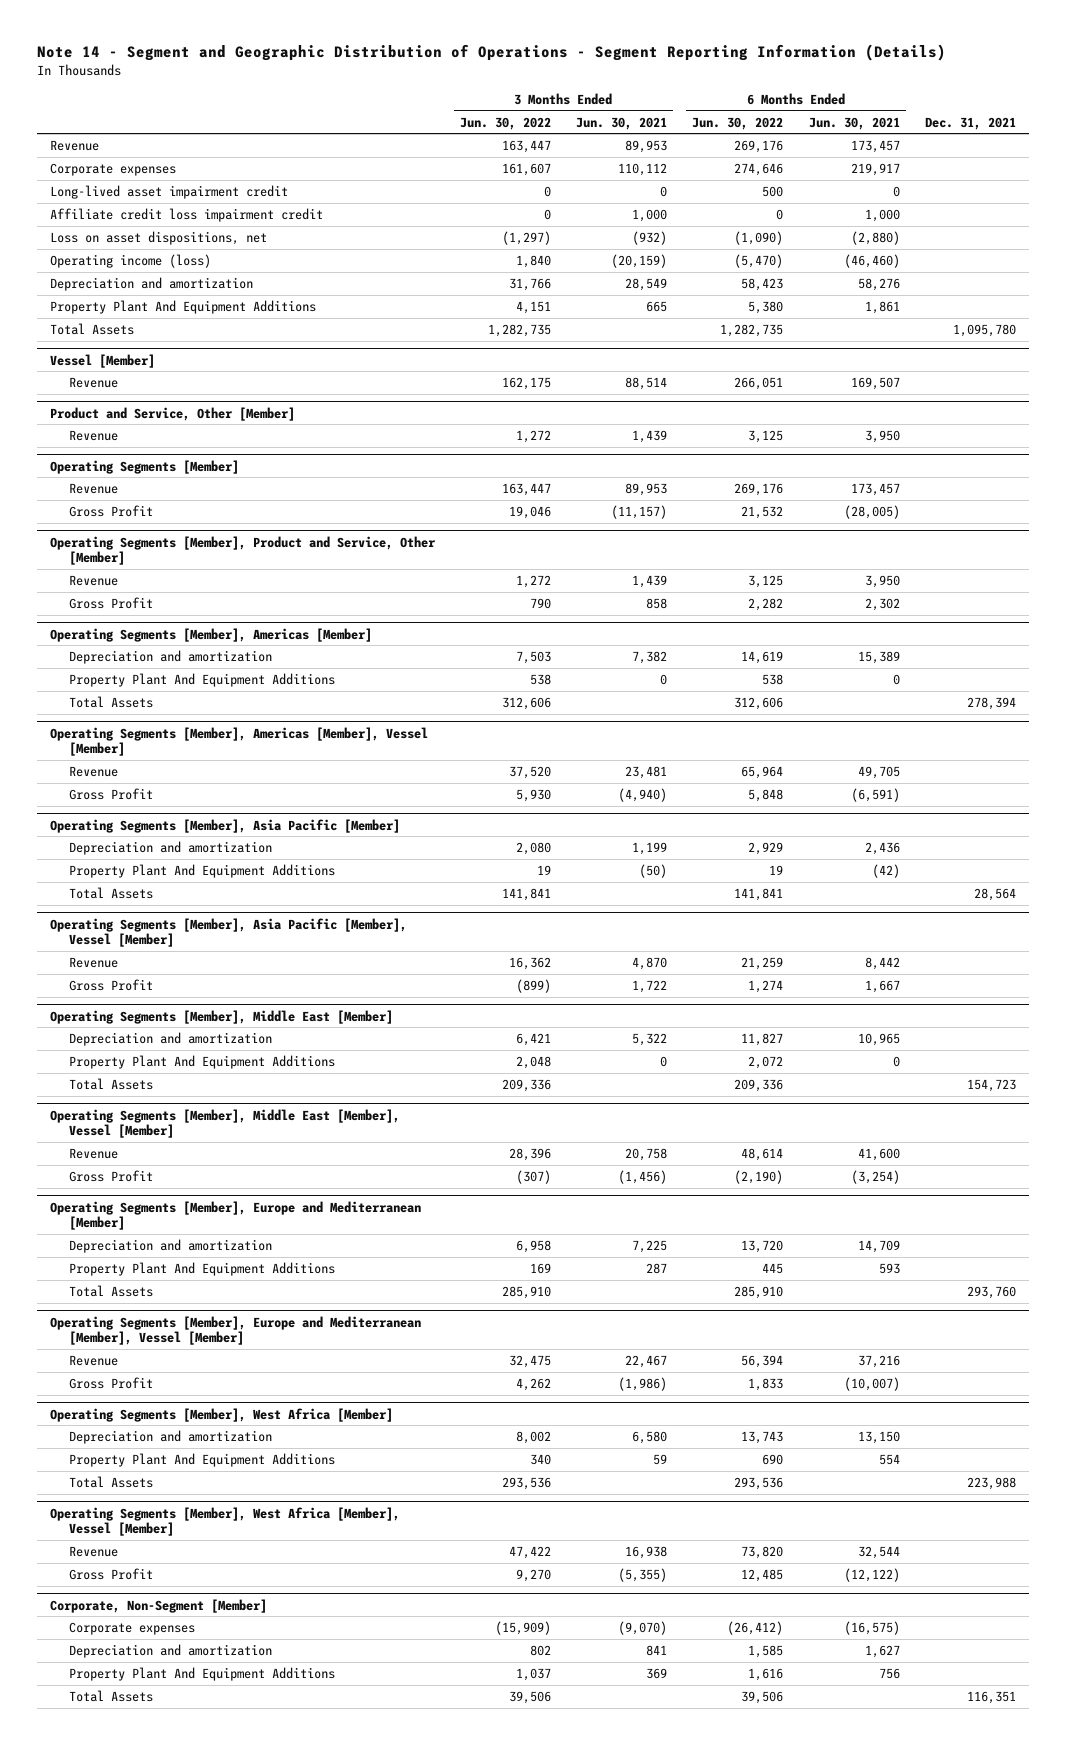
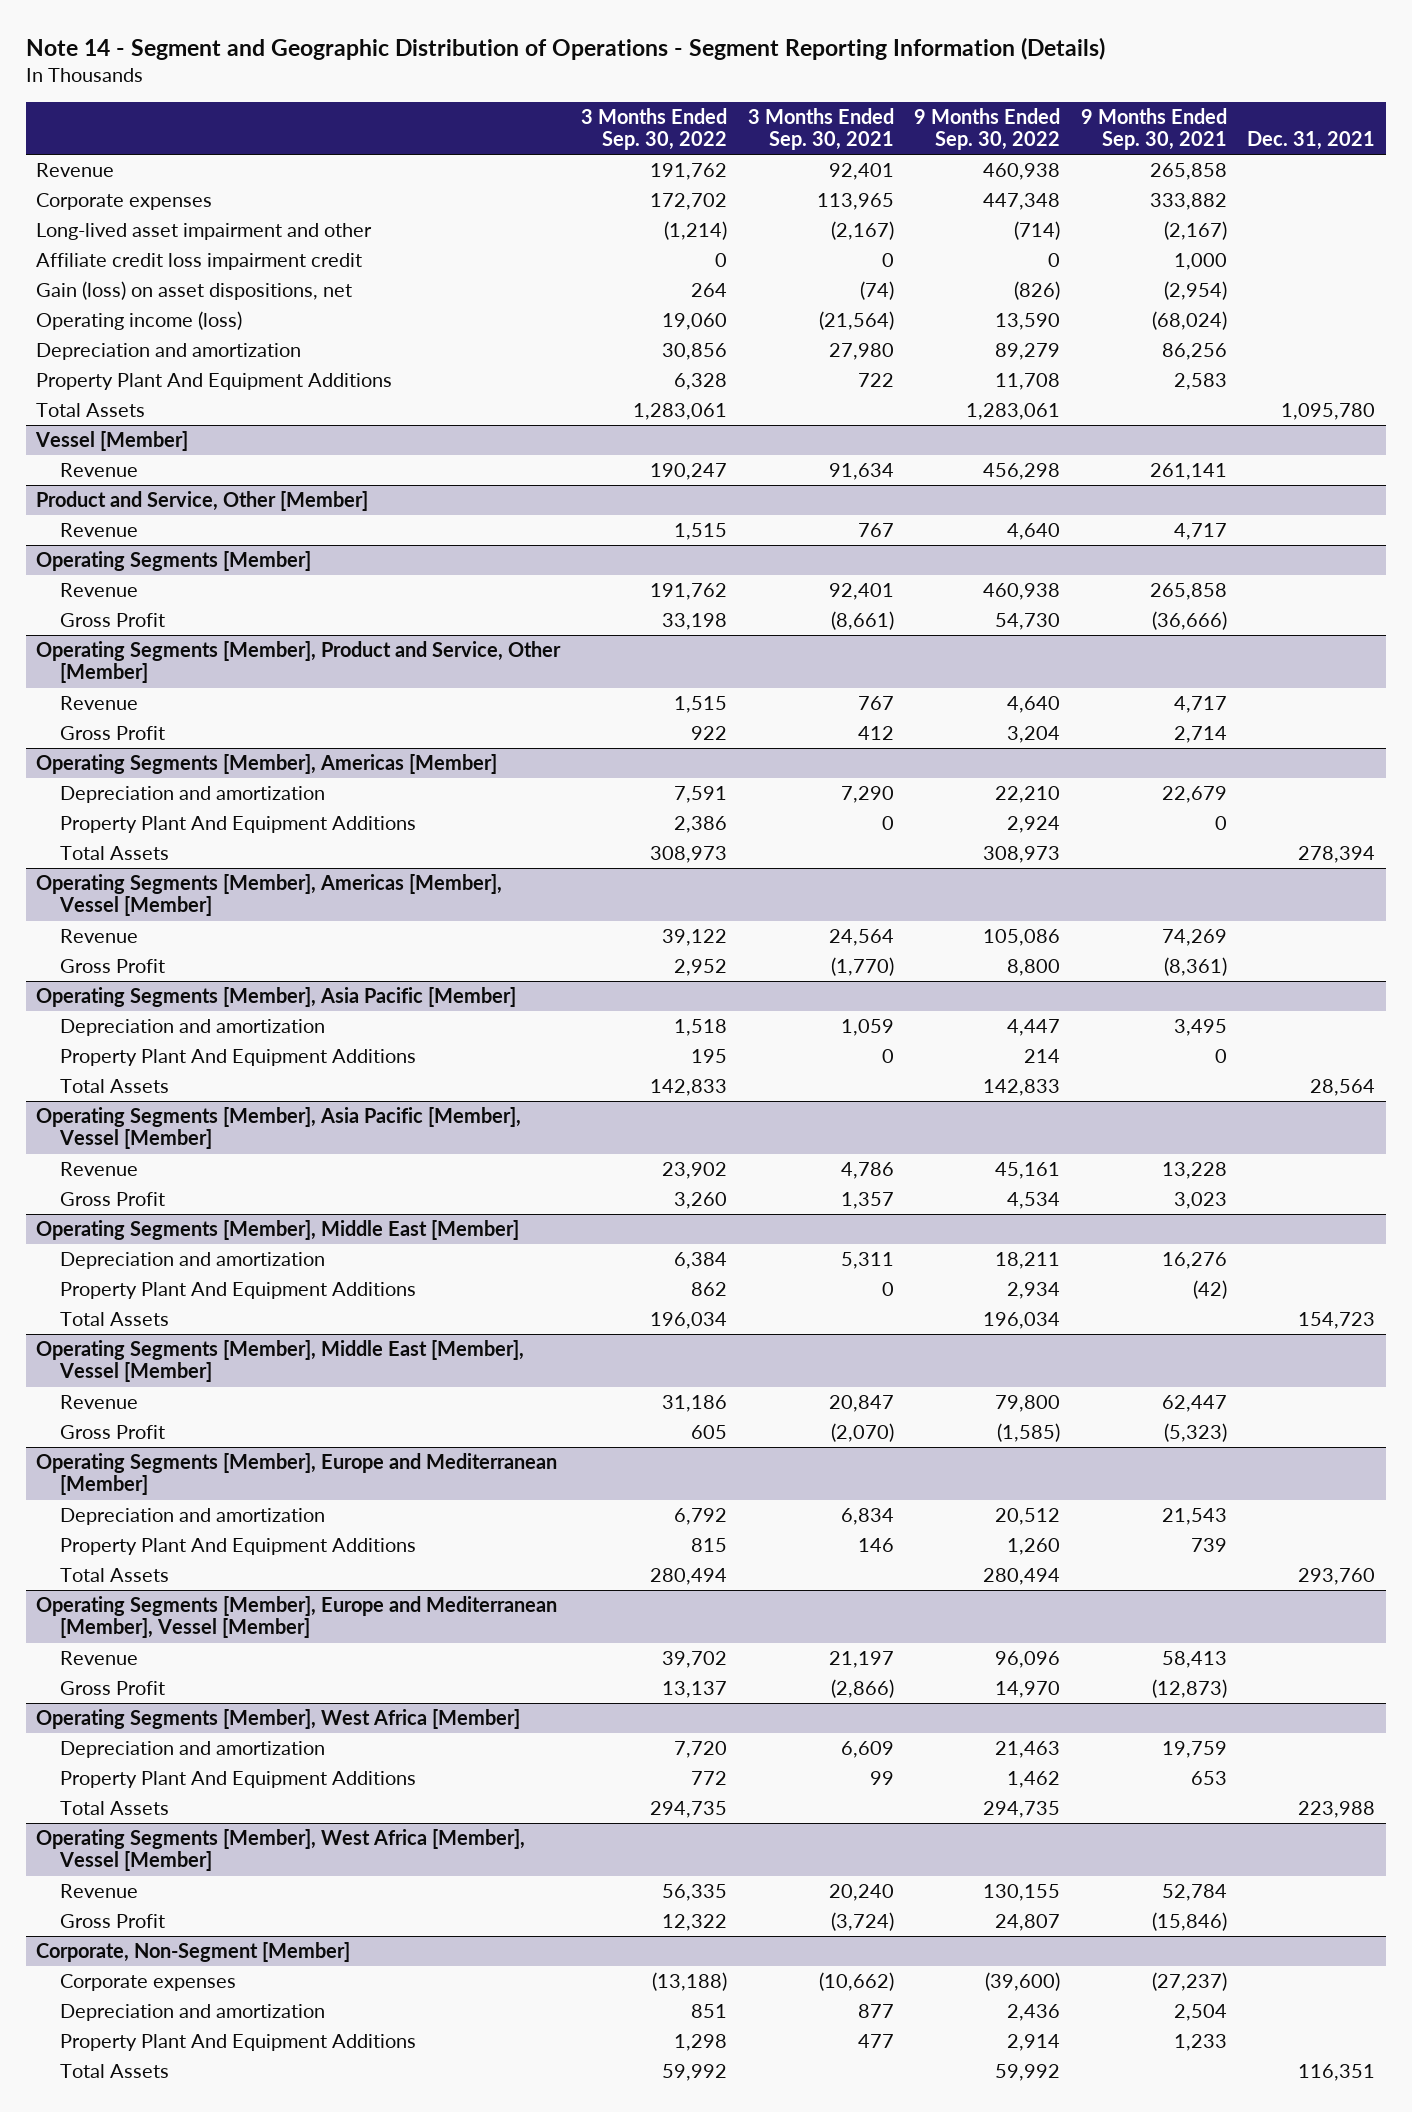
- | 3 Months Ended Jun. 30, 2022 | 3 Months Ended Jun. 30, 2021 | 6 Months Ended Jun. 30, 2022 | 6 Months Ended Jun. 30, 2021 | Dec. 31, 2021
+ | 3 Months Ended Sep. 30, 2022 | 3 Months Ended Sep. 30, 2021 | 9 Months Ended Sep. 30, 2022 | 9 Months Ended Sep. 30, 2021 | Dec. 31, 2021
- Long-lived asset impairment credit | 0 | 0 | 500 | 0 |
+ Long-lived asset impairment and other | (1,214) | (2,167) | (714) | (2,167) |
- Loss on asset dispositions, net | (1,297) | (932) | (1,090) | (2,880) |
+ Gain (loss) on asset dispositions, net | 264 | (74) | (826) | (2,954) |

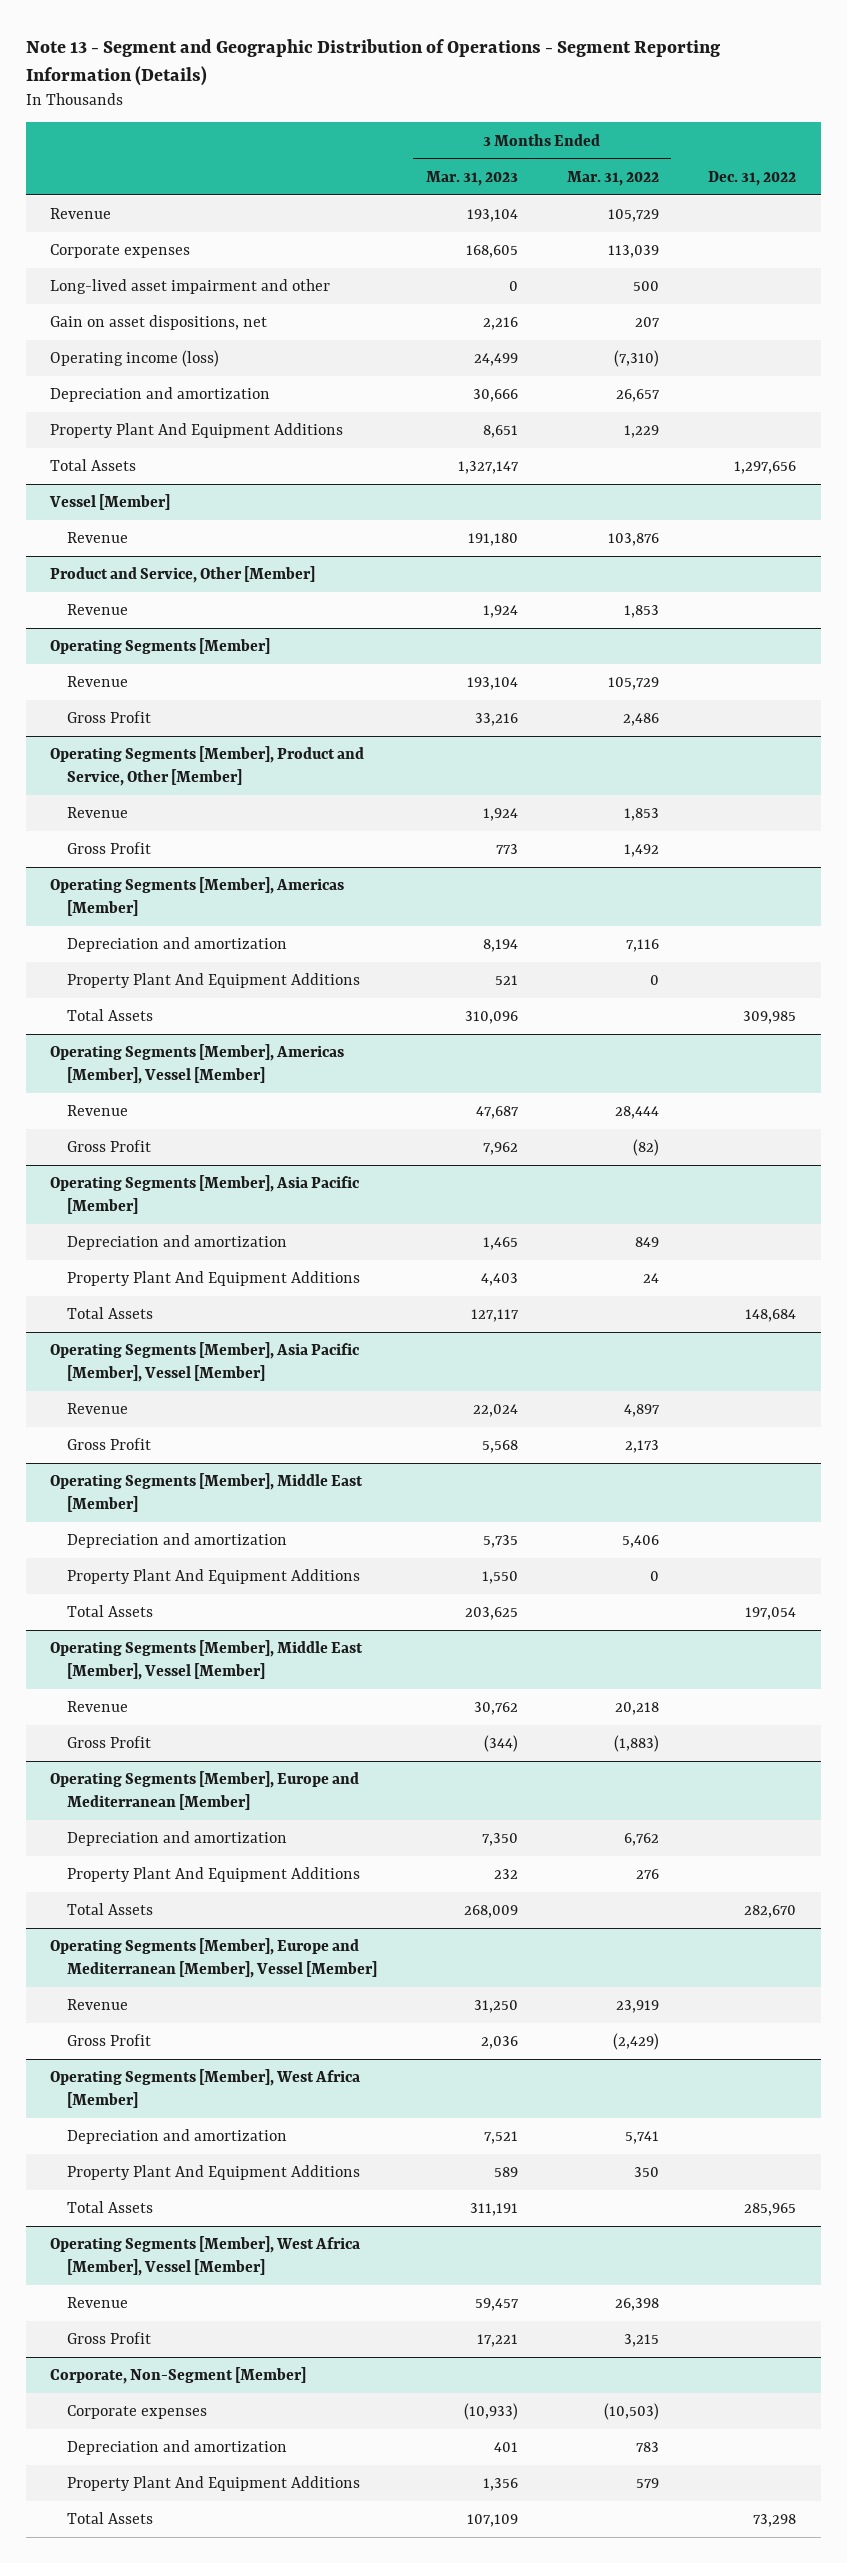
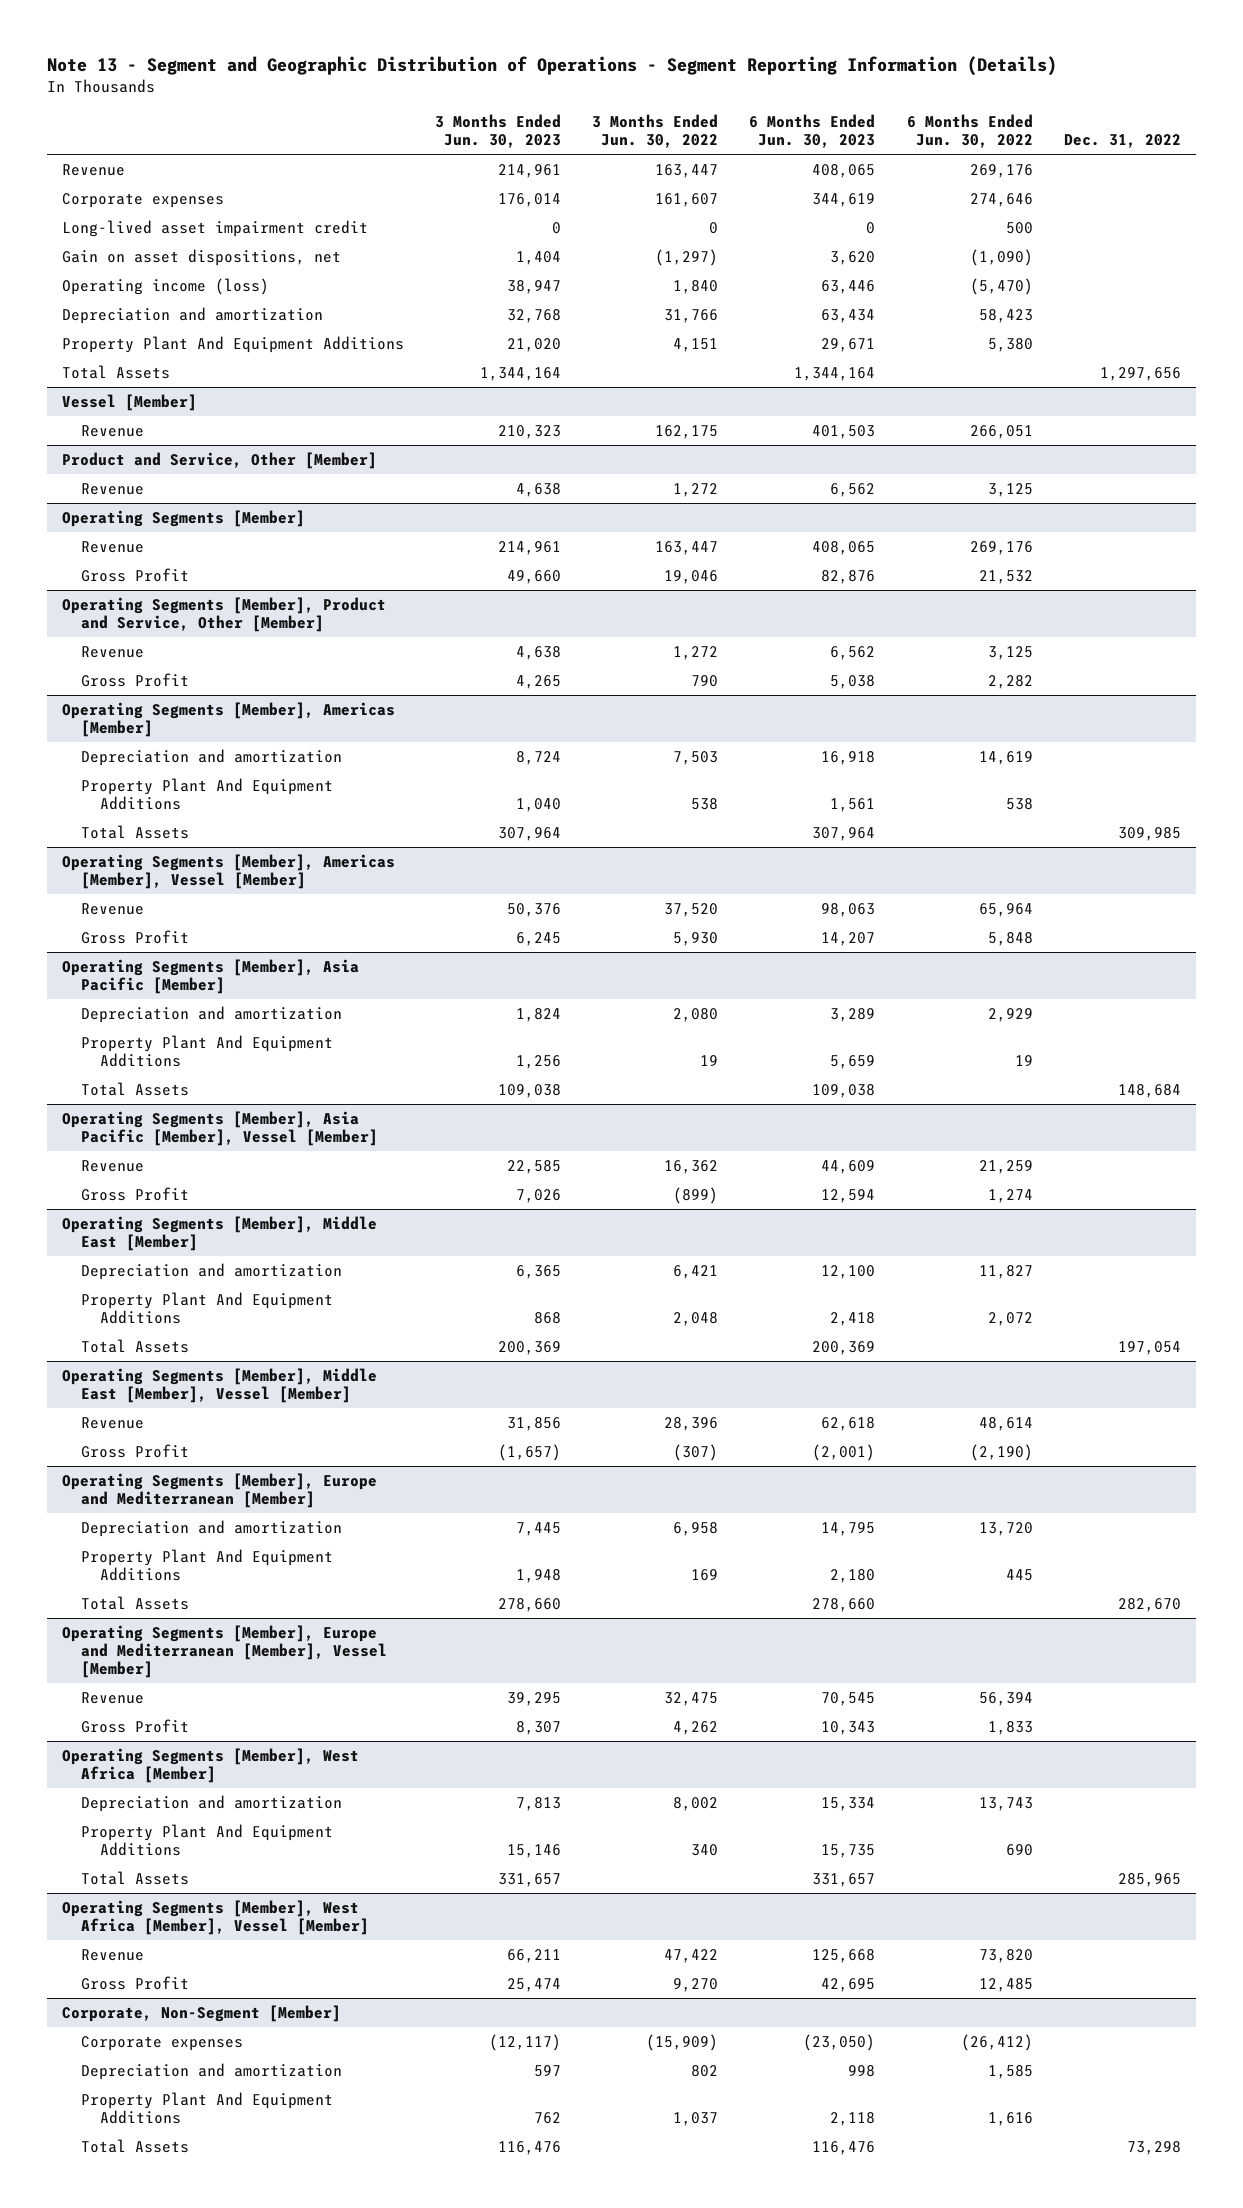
- | 3 Months Ended Mar. 31, 2023 | 3 Months Ended Mar. 31, 2022 | Dec. 31, 2022
+ | 3 Months Ended Jun. 30, 2023 | 3 Months Ended Jun. 30, 2022 | 6 Months Ended Jun. 30, 2023 | 6 Months Ended Jun. 30, 2022 | Dec. 31, 2022
- Long-lived asset impairment and other | 0 | 500 |
+ Long-lived asset impairment credit | 0 | 0 | 0 | 500 |

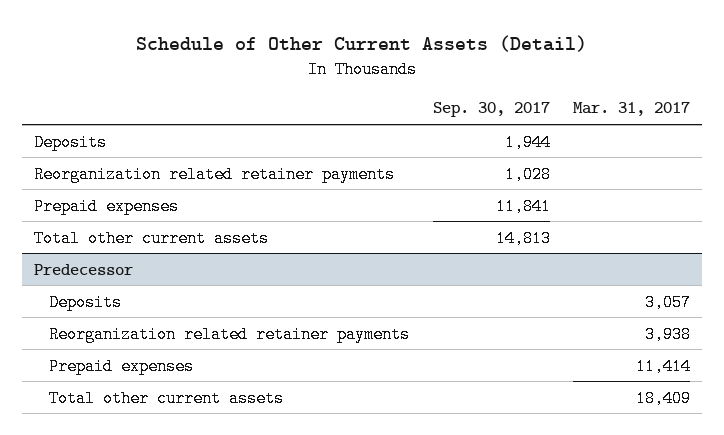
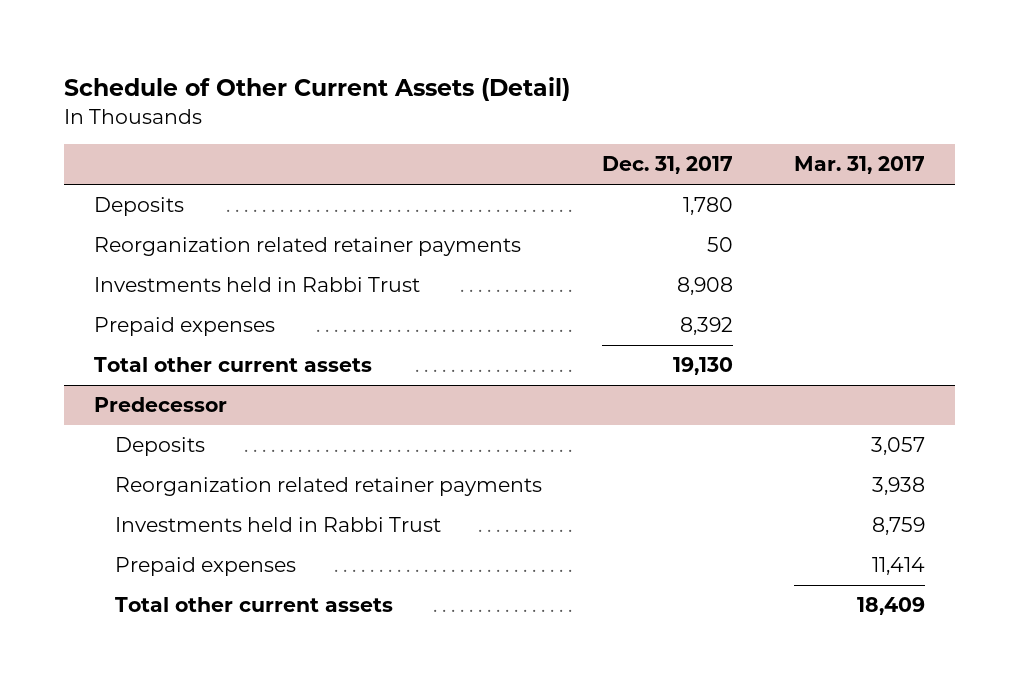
- | Sep. 30, 2017 | Mar. 31, 2017
+ | Dec. 31, 2017 | Mar. 31, 2017
+ Investments held in Rabbi Trust | 8,908 |
@ Predecessor
+ Investments held in Rabbi Trust | | 8,759

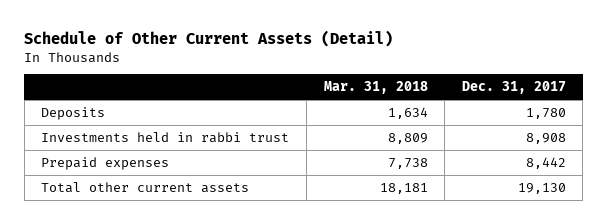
- | Dec. 31, 2017 | Mar. 31, 2017
+ | Mar. 31, 2018 | Dec. 31, 2017
- Reorganization related retainer payments | 50 |
- Investments held in Rabbi Trust | 8,908 |
- Prepaid expenses | 8,392 |
+ Investments held in rabbi trust | 8,809 | 8,908
+ Prepaid expenses | 7,738 | 8,442
- Predecessor
- Deposits | | 3,057
- Reorganization related retainer payments | | 3,938
- Investments held in Rabbi Trust | | 8,759
- Prepaid expenses | | 11,414
- Total other current assets | | 18,409

